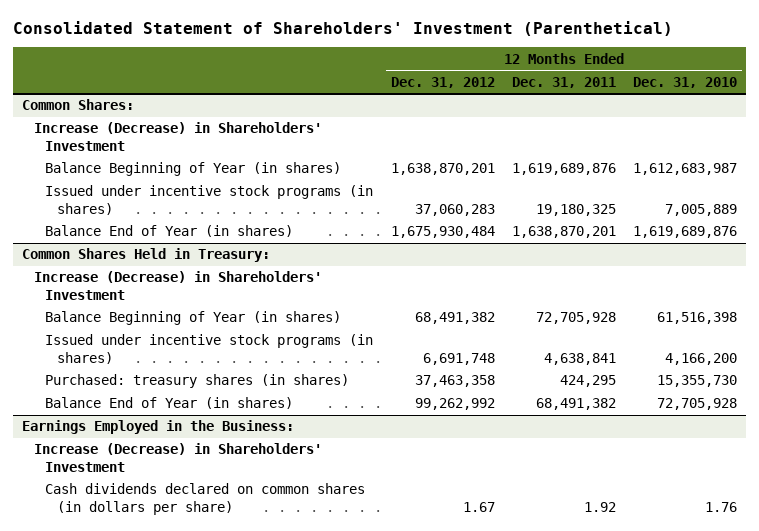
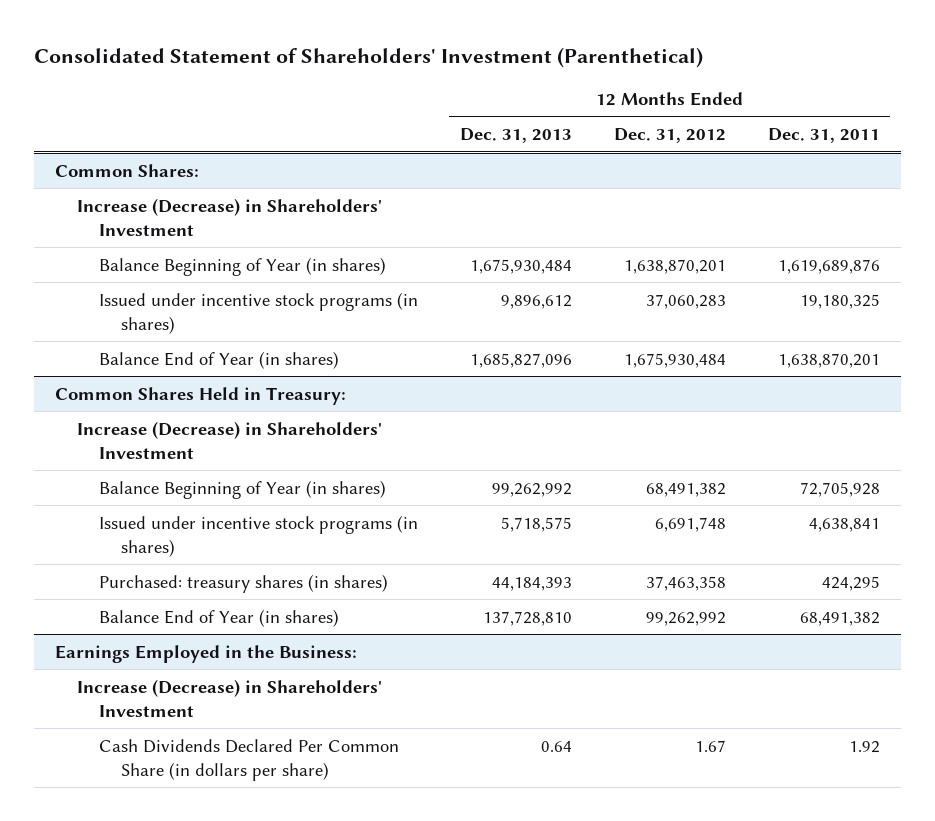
- | 12 Months Ended Dec. 31, 2012 | 12 Months Ended Dec. 31, 2011 | 12 Months Ended Dec. 31, 2010
+ | 12 Months Ended Dec. 31, 2013 | 12 Months Ended Dec. 31, 2012 | 12 Months Ended Dec. 31, 2011
@ Earnings Employed in the Business:
- Cash dividends declared on common shares (in dollars per share) | 1.67 | 1.92 | 1.76
+ Cash Dividends Declared Per Common Share (in dollars per share) | 0.64 | 1.67 | 1.92

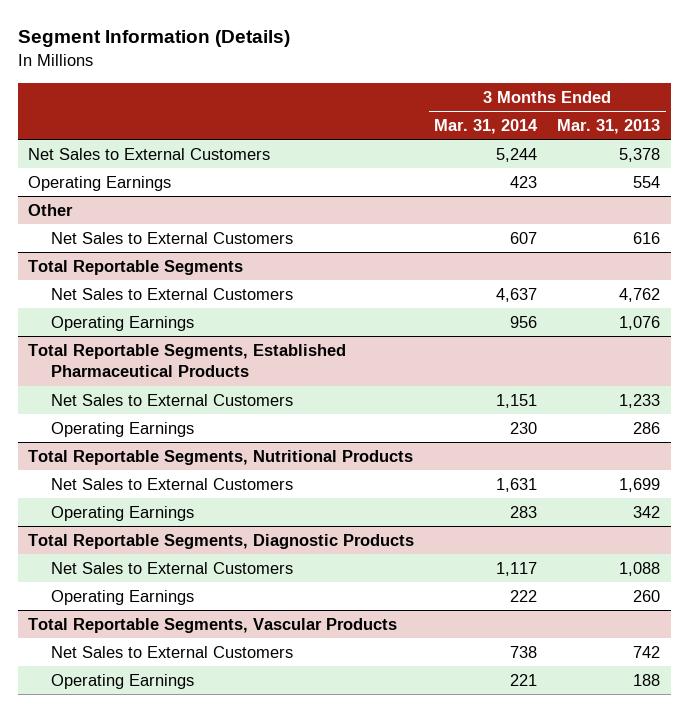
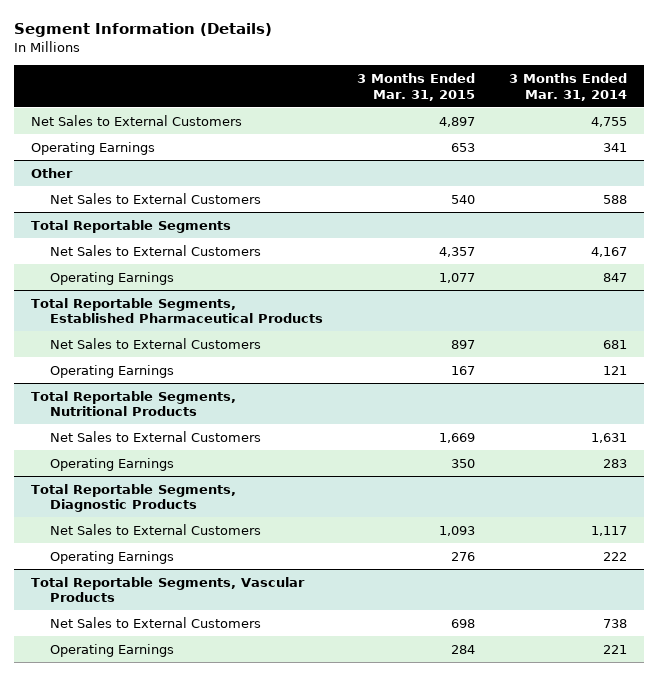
- | 3 Months Ended Mar. 31, 2014 | 3 Months Ended Mar. 31, 2013
+ | 3 Months Ended Mar. 31, 2015 | 3 Months Ended Mar. 31, 2014
- Net Sales to External Customers | 5,244 | 5,378
- Operating Earnings | 423 | 554
+ Net Sales to External Customers | 4,897 | 4,755
+ Operating Earnings | 653 | 341
@ Other
- Net Sales to External Customers | 607 | 616
+ Net Sales to External Customers | 540 | 588
@ Total Reportable Segments
- Net Sales to External Customers | 4,637 | 4,762
- Operating Earnings | 956 | 1,076
+ Net Sales to External Customers | 4,357 | 4,167
+ Operating Earnings | 1,077 | 847
@ Total Reportable Segments, Established Pharmaceutical Products
- Net Sales to External Customers | 1,151 | 1,233
- Operating Earnings | 230 | 286
+ Net Sales to External Customers | 897 | 681
+ Operating Earnings | 167 | 121

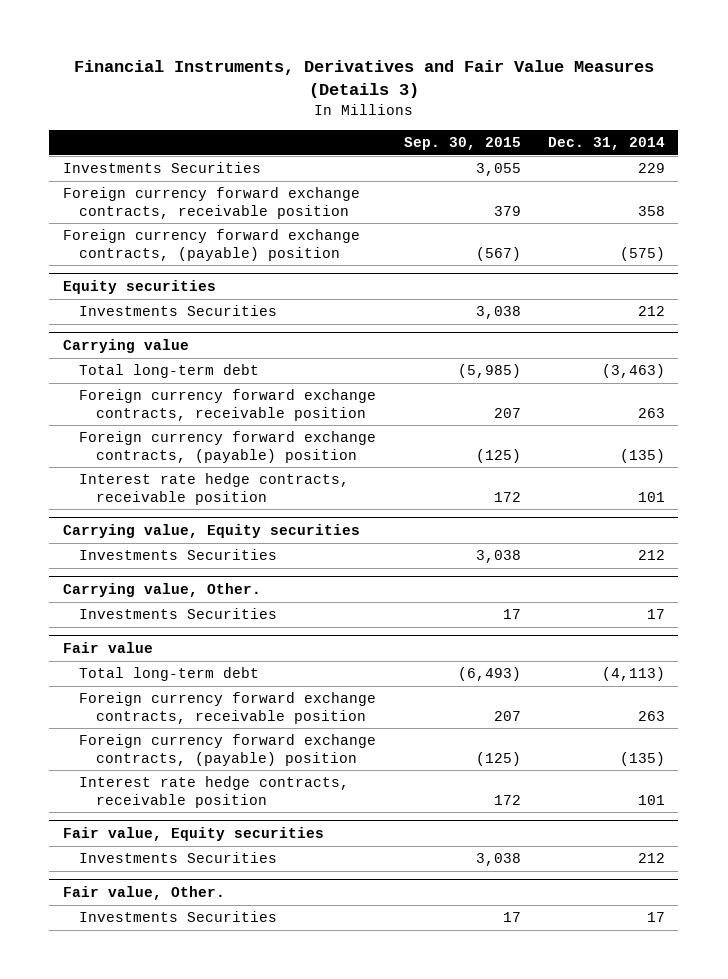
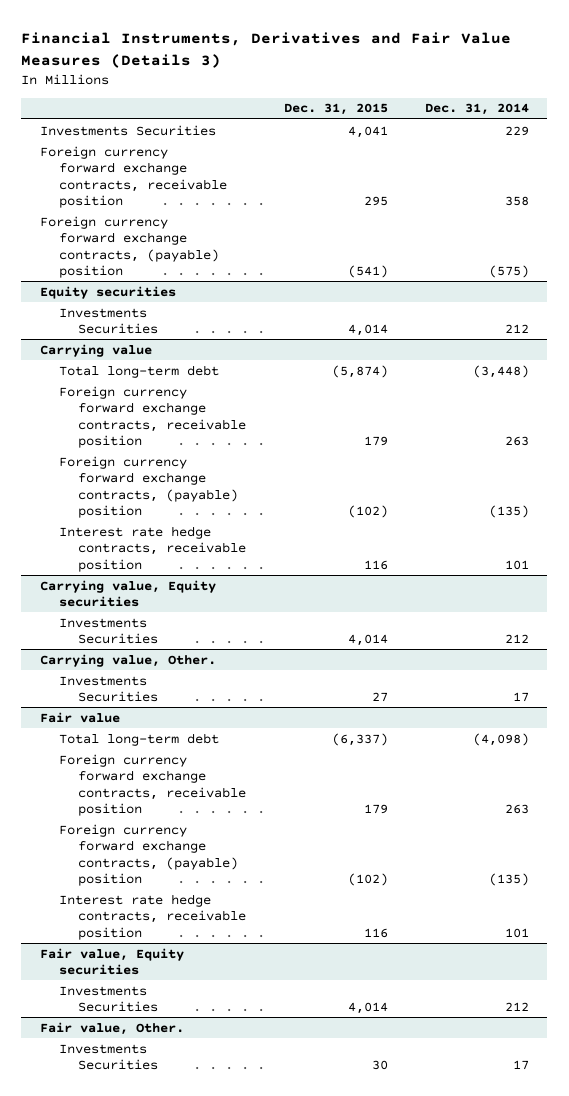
- | Sep. 30, 2015 | Dec. 31, 2014
+ | Dec. 31, 2015 | Dec. 31, 2014
@ Carrying value
- Total long-term debt | (5,985) | (3,463)
+ Total long-term debt | (5,874) | (3,448)
@ Fair value
- Total long-term debt | (6,493) | (4,113)
+ Total long-term debt | (6,337) | (4,098)

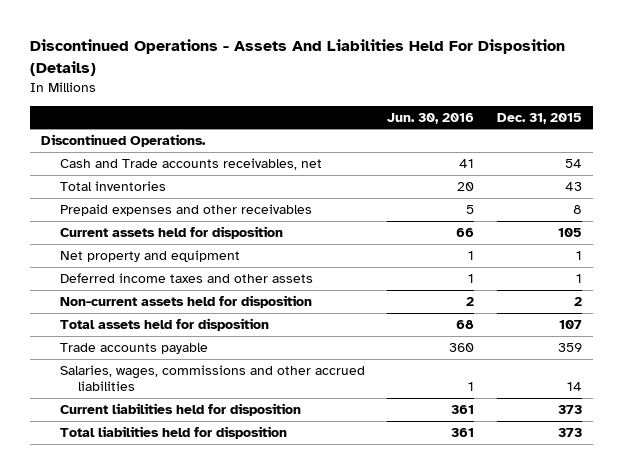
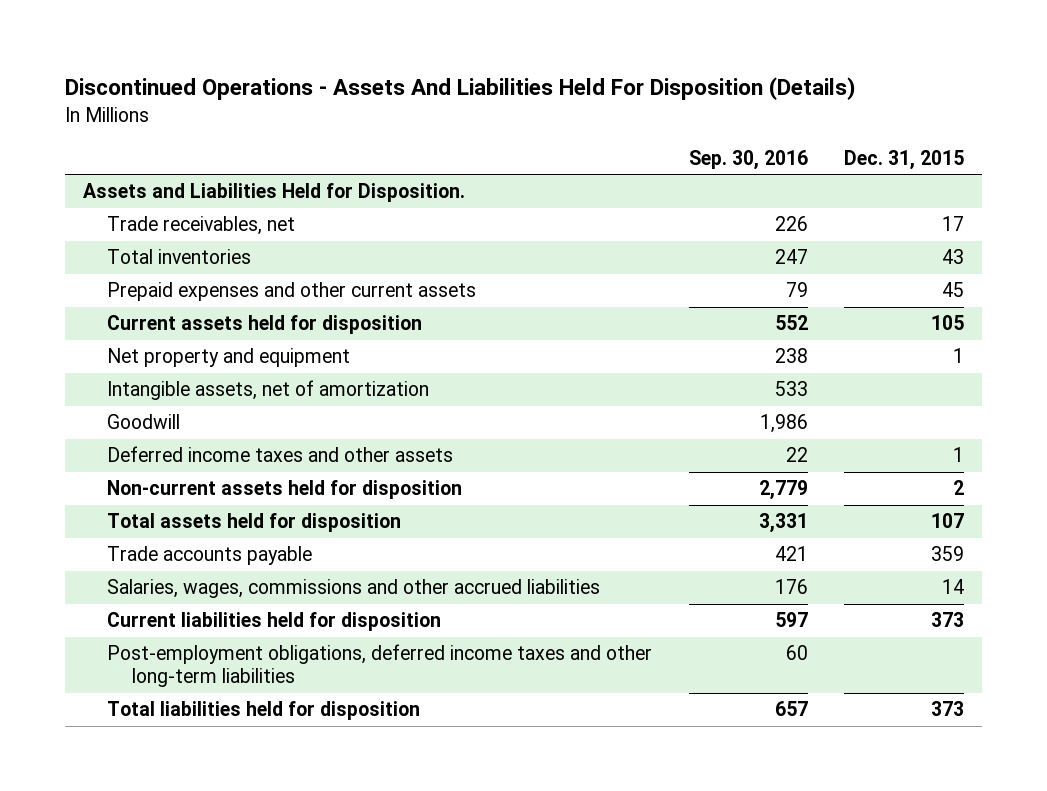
- | Jun. 30, 2016 | Dec. 31, 2015
+ | Sep. 30, 2016 | Dec. 31, 2015
- Discontinued Operations.
- Cash and Trade accounts receivables, net | 41 | 54
+ Assets and Liabilities Held for Disposition.
+ Trade receivables, net | 226 | 17
- Prepaid expenses and other receivables | 5 | 8
+ Prepaid expenses and other current assets | 79 | 45
+ Intangible assets, net of amortization | 533 |
+ Goodwill | 1,986 |
+ Post-employment obligations, deferred income taxes and other long-term liabilities | 60 |

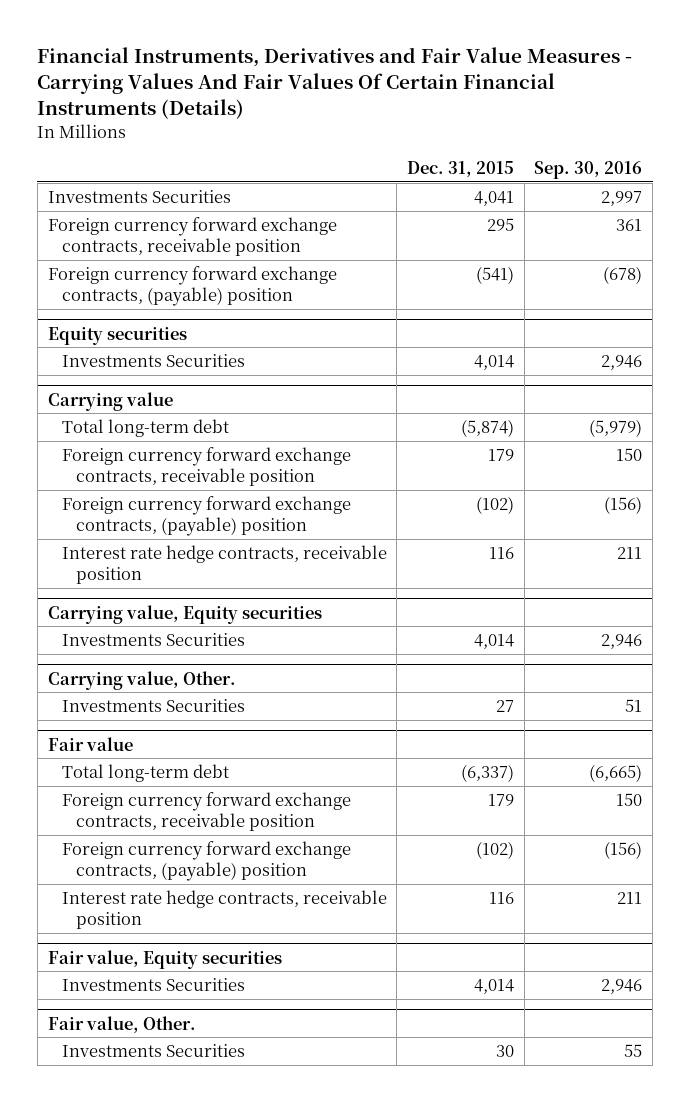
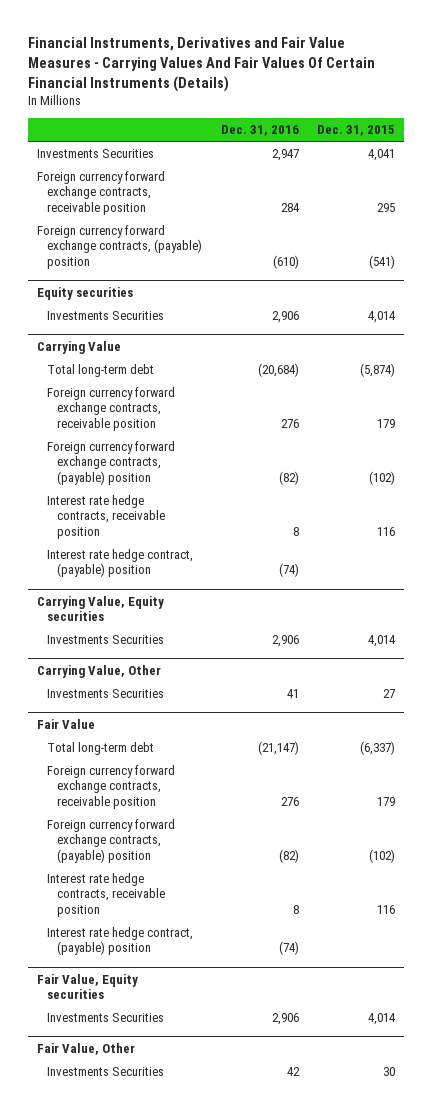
- | Dec. 31, 2015 | Sep. 30, 2016
+ | Dec. 31, 2016 | Dec. 31, 2015
- Carrying value
+ Carrying Value
- Carrying value, Equity securities
+ Interest rate hedge contract, (payable) position | (74) |
+ Carrying Value, Equity securities
- Carrying value, Other.
+ Carrying Value, Other
- Fair value
+ Fair Value
- Fair value, Equity securities
+ Interest rate hedge contract, (payable) position | (74) |
+ Fair Value, Equity securities
- Fair value, Other.
+ Fair Value, Other

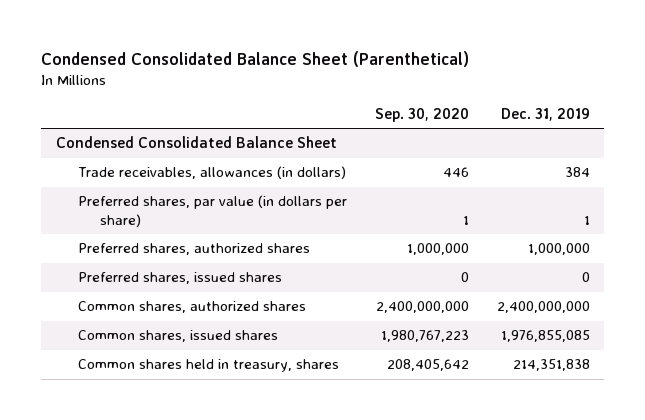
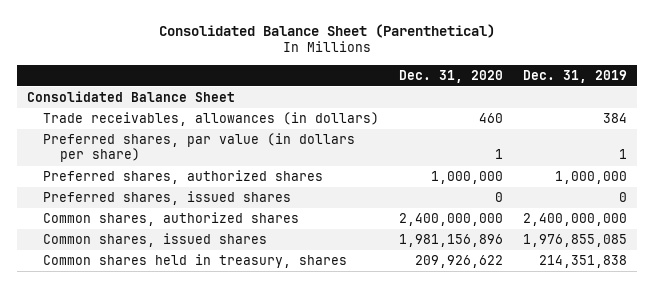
- Condensed Consolidated Balance Sheet (Parenthetical)
+ Consolidated Balance Sheet (Parenthetical)
- | Sep. 30, 2020 | Dec. 31, 2019
+ | Dec. 31, 2020 | Dec. 31, 2019
- Condensed Consolidated Balance Sheet
+ Consolidated Balance Sheet

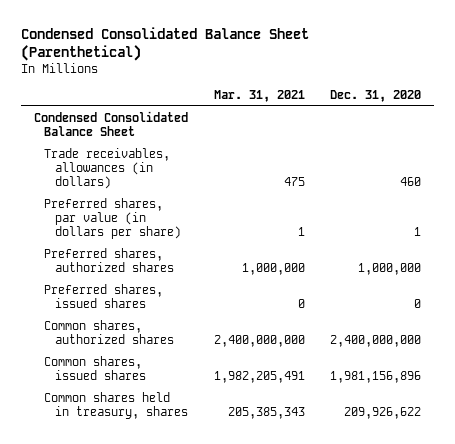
- Consolidated Balance Sheet (Parenthetical)
+ Condensed Consolidated Balance Sheet (Parenthetical)
- | Dec. 31, 2020 | Dec. 31, 2019
+ | Mar. 31, 2021 | Dec. 31, 2020
- Consolidated Balance Sheet
+ Condensed Consolidated Balance Sheet

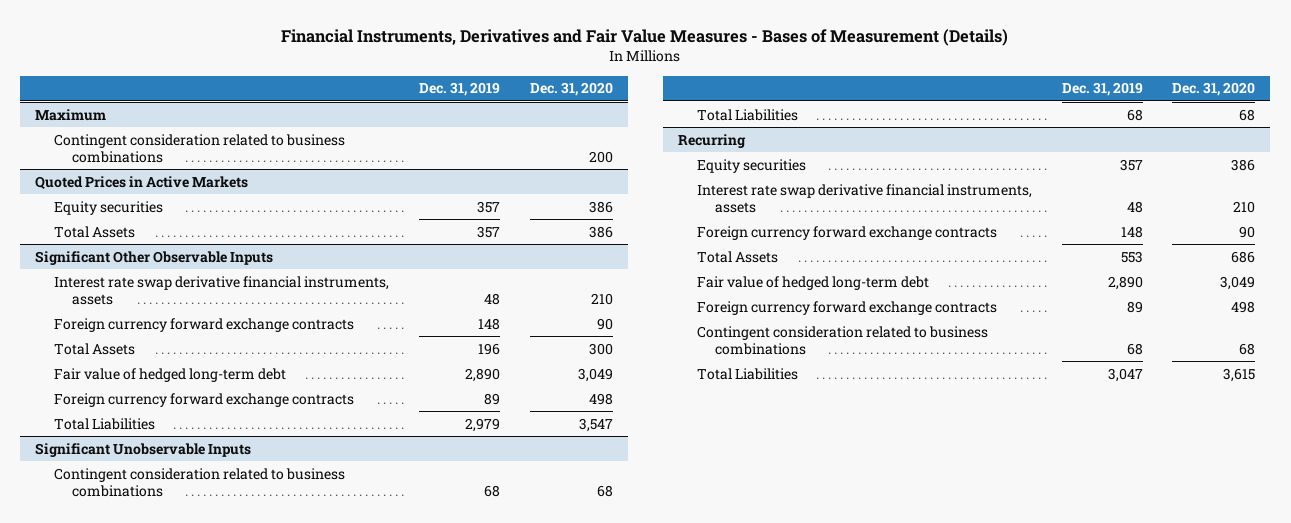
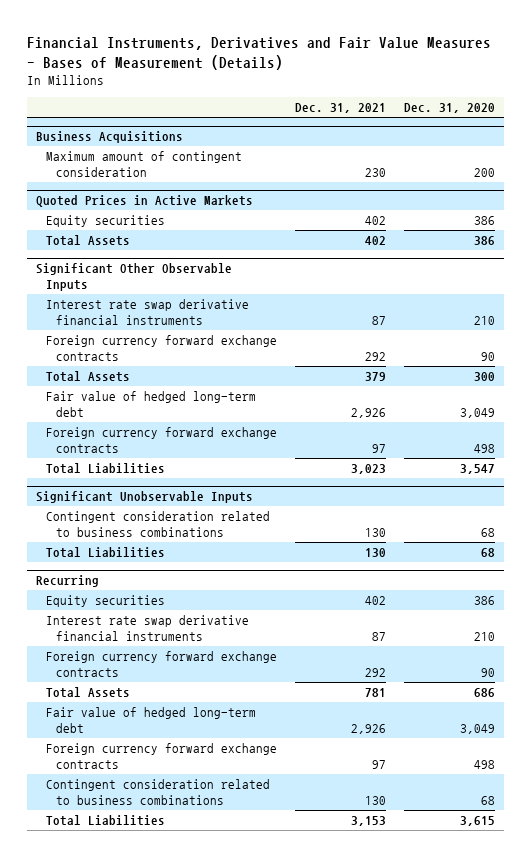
- | Dec. 31, 2019 | Dec. 31, 2020
+ | Dec. 31, 2021 | Dec. 31, 2020
- Maximum
- Contingent consideration related to business combinations | | 200
+ Business Acquisitions
+ Maximum amount of contingent consideration | 230 | 200
@ Significant Other Observable Inputs
- Interest rate swap derivative financial instruments, assets | 48 | 210
+ Interest rate swap derivative financial instruments | 87 | 210
@ Recurring
- Interest rate swap derivative financial instruments, assets | 48 | 210
+ Interest rate swap derivative financial instruments | 87 | 210

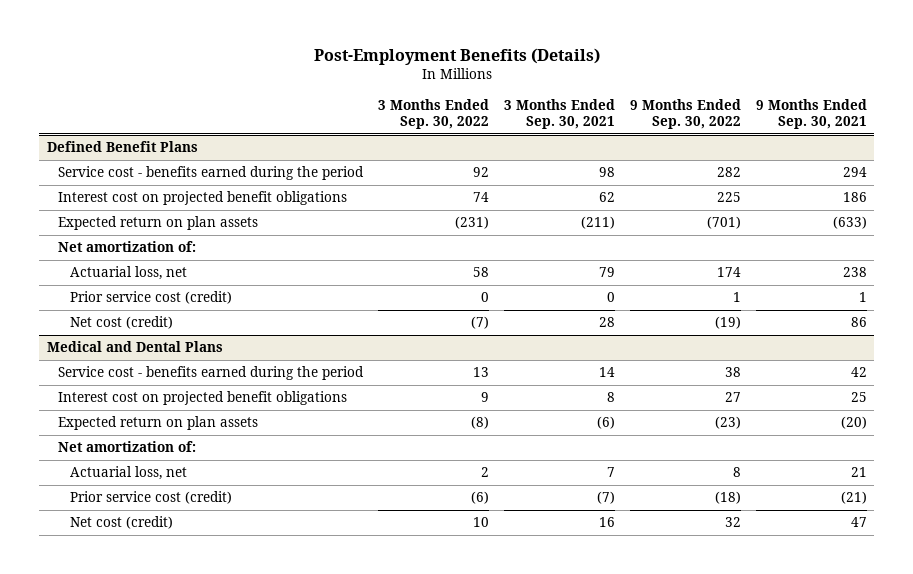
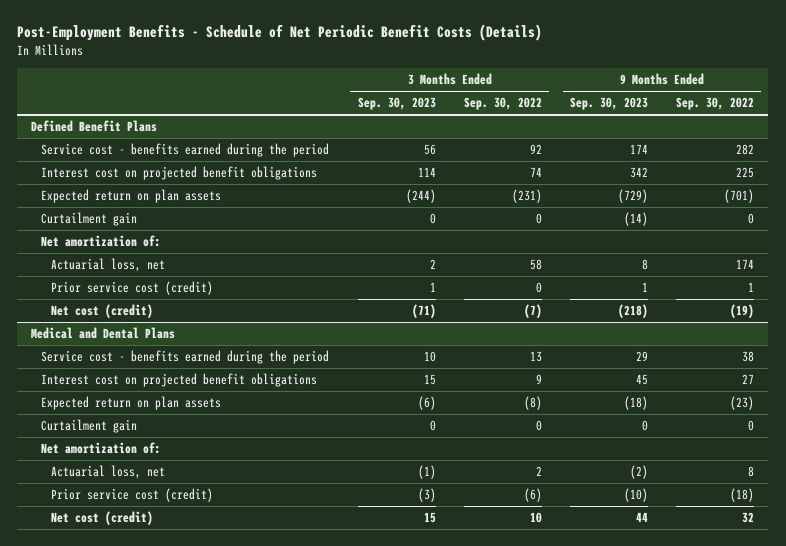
- Post-Employment Benefits (Details)
+ Post-Employment Benefits - Schedule of Net Periodic Benefit Costs (Details)
- | 3 Months Ended Sep. 30, 2022 | 3 Months Ended Sep. 30, 2021 | 9 Months Ended Sep. 30, 2022 | 9 Months Ended Sep. 30, 2021
+ | 3 Months Ended Sep. 30, 2023 | 3 Months Ended Sep. 30, 2022 | 9 Months Ended Sep. 30, 2023 | 9 Months Ended Sep. 30, 2022
@ Defined Benefit Plans
+ Curtailment gain | 0 | 0 | (14) | 0
@ Medical and Dental Plans
+ Curtailment gain | 0 | 0 | 0 | 0

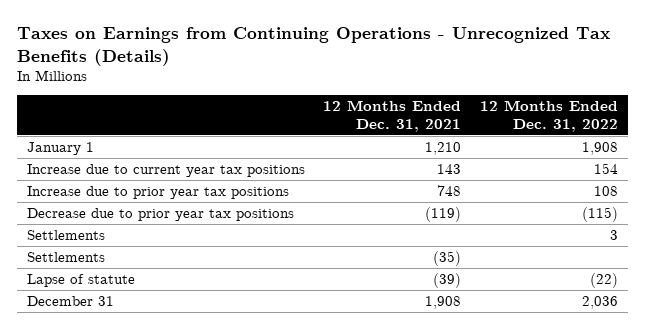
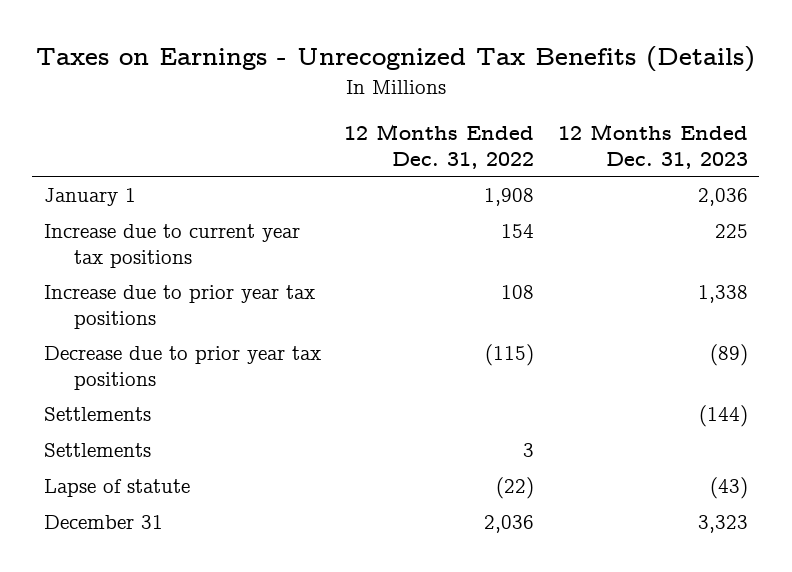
- Taxes on Earnings from Continuing Operations - Unrecognized Tax Benefits (Details)
+ Taxes on Earnings - Unrecognized Tax Benefits (Details)
- | 12 Months Ended Dec. 31, 2021 | 12 Months Ended Dec. 31, 2022
+ | 12 Months Ended Dec. 31, 2022 | 12 Months Ended Dec. 31, 2023
moved down: Settlements | 3 |

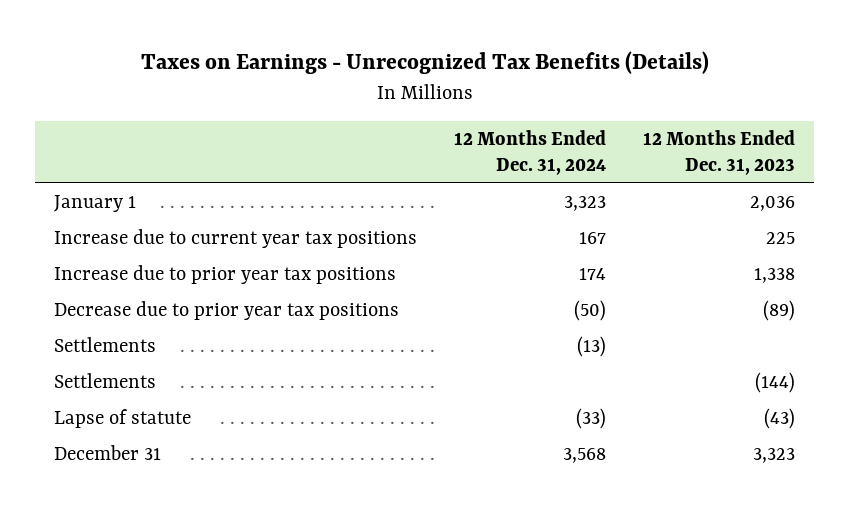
- | 12 Months Ended Dec. 31, 2022 | 12 Months Ended Dec. 31, 2023
+ | 12 Months Ended Dec. 31, 2024 | 12 Months Ended Dec. 31, 2023
moved down: Settlements | | (144)

